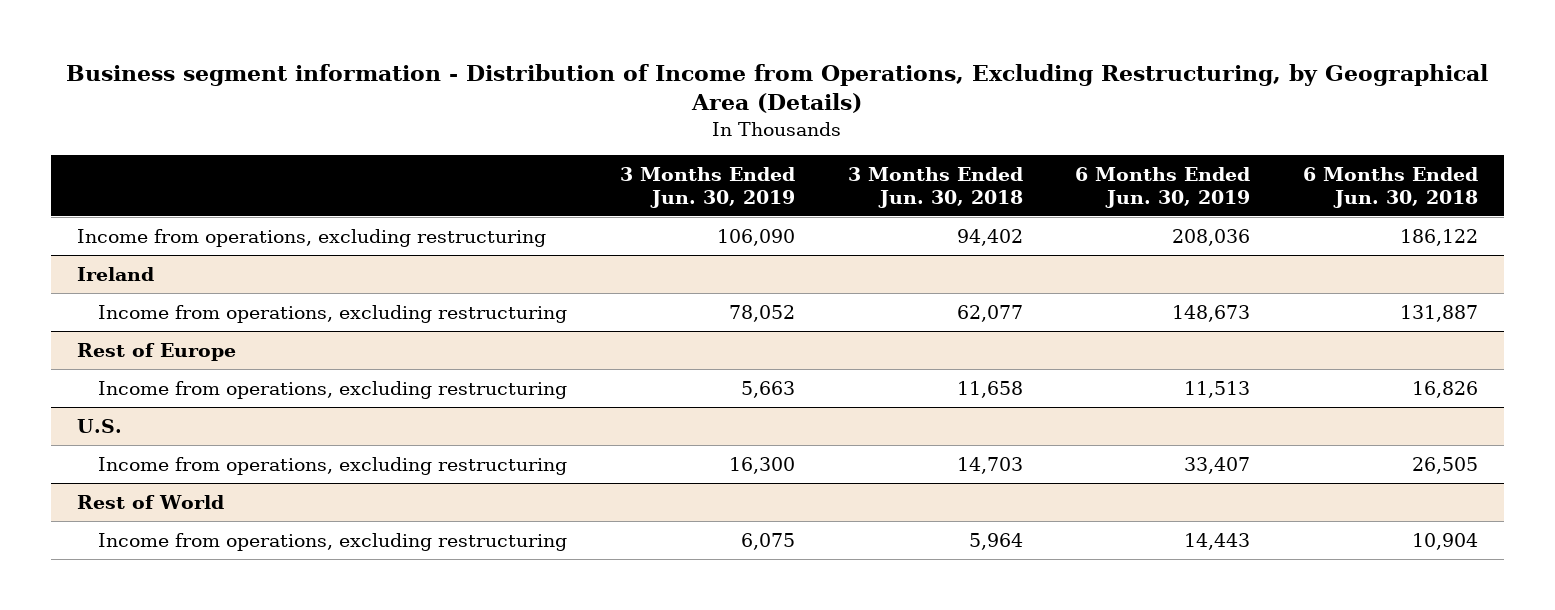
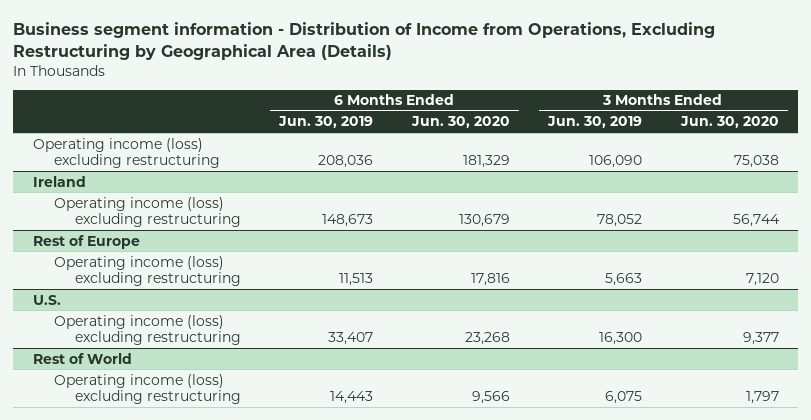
- Business segment information - Distribution of Income from Operations, Excluding Restructuring, by Geographical Area (Details)
+ Business segment information - Distribution of Income from Operations, Excluding Restructuring by Geographical Area (Details)
- | 3 Months Ended Jun. 30, 2019 | 3 Months Ended Jun. 30, 2018 | 6 Months Ended Jun. 30, 2019 | 6 Months Ended Jun. 30, 2018
+ | 6 Months Ended Jun. 30, 2019 | 6 Months Ended Jun. 30, 2020 | 3 Months Ended Jun. 30, 2019 | 3 Months Ended Jun. 30, 2020
- Income from operations, excluding restructuring | 106,090 | 94,402 | 208,036 | 186,122
+ Operating income (loss) excluding restructuring | 208,036 | 181,329 | 106,090 | 75,038
@ Ireland
- Income from operations, excluding restructuring | 78,052 | 62,077 | 148,673 | 131,887
+ Operating income (loss) excluding restructuring | 148,673 | 130,679 | 78,052 | 56,744
@ Rest of Europe
- Income from operations, excluding restructuring | 5,663 | 11,658 | 11,513 | 16,826
+ Operating income (loss) excluding restructuring | 11,513 | 17,816 | 5,663 | 7,120
@ U.S.
- Income from operations, excluding restructuring | 16,300 | 14,703 | 33,407 | 26,505
+ Operating income (loss) excluding restructuring | 33,407 | 23,268 | 16,300 | 9,377
@ Rest of World
- Income from operations, excluding restructuring | 6,075 | 5,964 | 14,443 | 10,904
+ Operating income (loss) excluding restructuring | 14,443 | 9,566 | 6,075 | 1,797

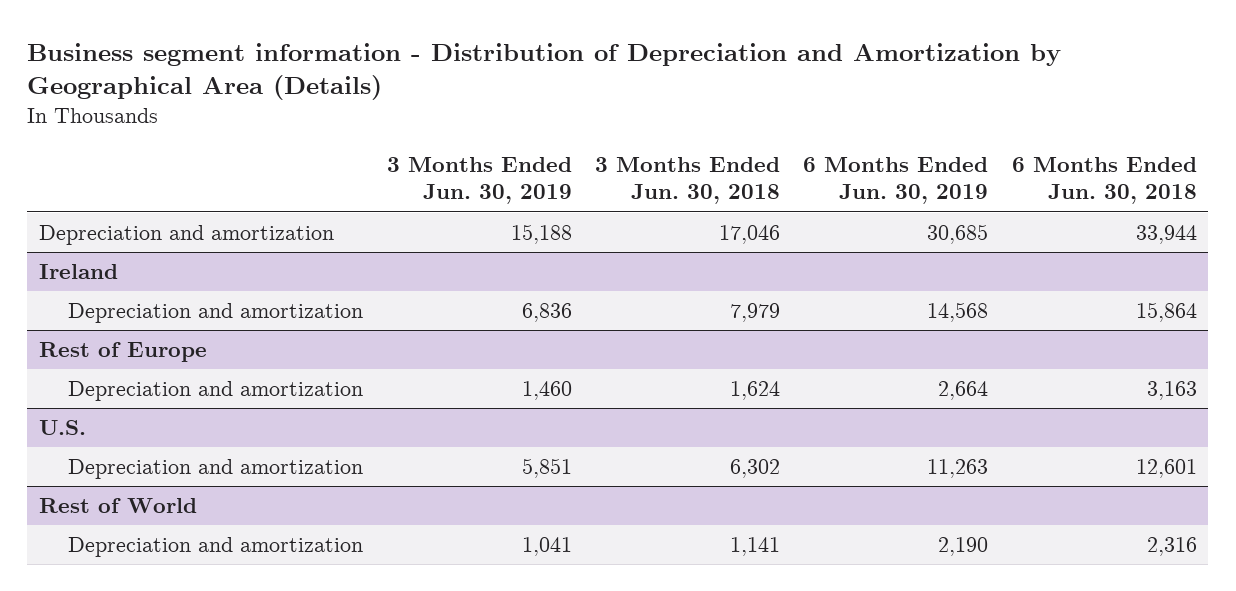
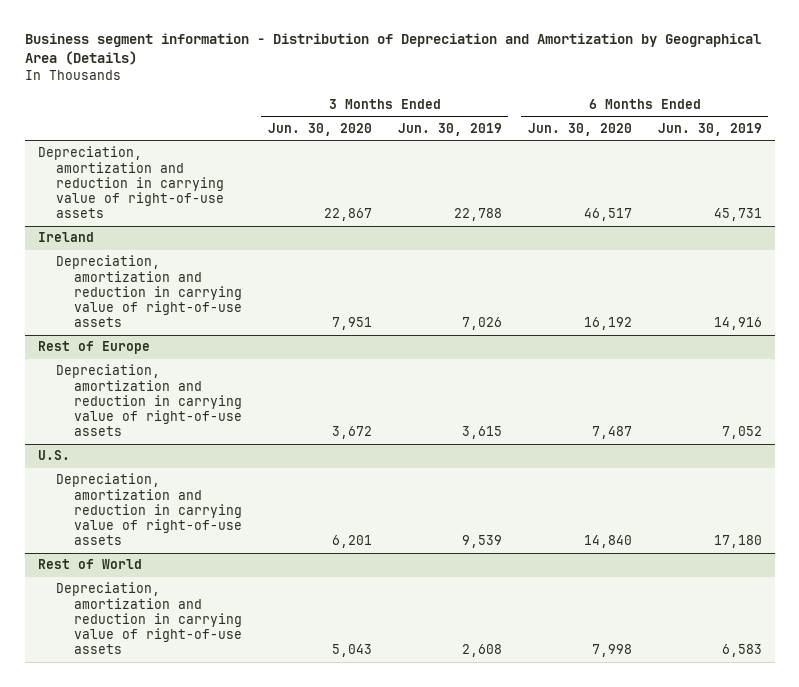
- | 3 Months Ended Jun. 30, 2019 | 3 Months Ended Jun. 30, 2018 | 6 Months Ended Jun. 30, 2019 | 6 Months Ended Jun. 30, 2018
+ | 3 Months Ended Jun. 30, 2020 | 3 Months Ended Jun. 30, 2019 | 6 Months Ended Jun. 30, 2020 | 6 Months Ended Jun. 30, 2019
- Depreciation and amortization | 15,188 | 17,046 | 30,685 | 33,944
+ Depreciation, amortization and reduction in carrying value of right-of-use assets | 22,867 | 22,788 | 46,517 | 45,731
@ Ireland
- Depreciation and amortization | 6,836 | 7,979 | 14,568 | 15,864
+ Depreciation, amortization and reduction in carrying value of right-of-use assets | 7,951 | 7,026 | 16,192 | 14,916
@ Rest of Europe
- Depreciation and amortization | 1,460 | 1,624 | 2,664 | 3,163
+ Depreciation, amortization and reduction in carrying value of right-of-use assets | 3,672 | 3,615 | 7,487 | 7,052
@ U.S.
- Depreciation and amortization | 5,851 | 6,302 | 11,263 | 12,601
+ Depreciation, amortization and reduction in carrying value of right-of-use assets | 6,201 | 9,539 | 14,840 | 17,180
@ Rest of World
- Depreciation and amortization | 1,041 | 1,141 | 2,190 | 2,316
+ Depreciation, amortization and reduction in carrying value of right-of-use assets | 5,043 | 2,608 | 7,998 | 6,583

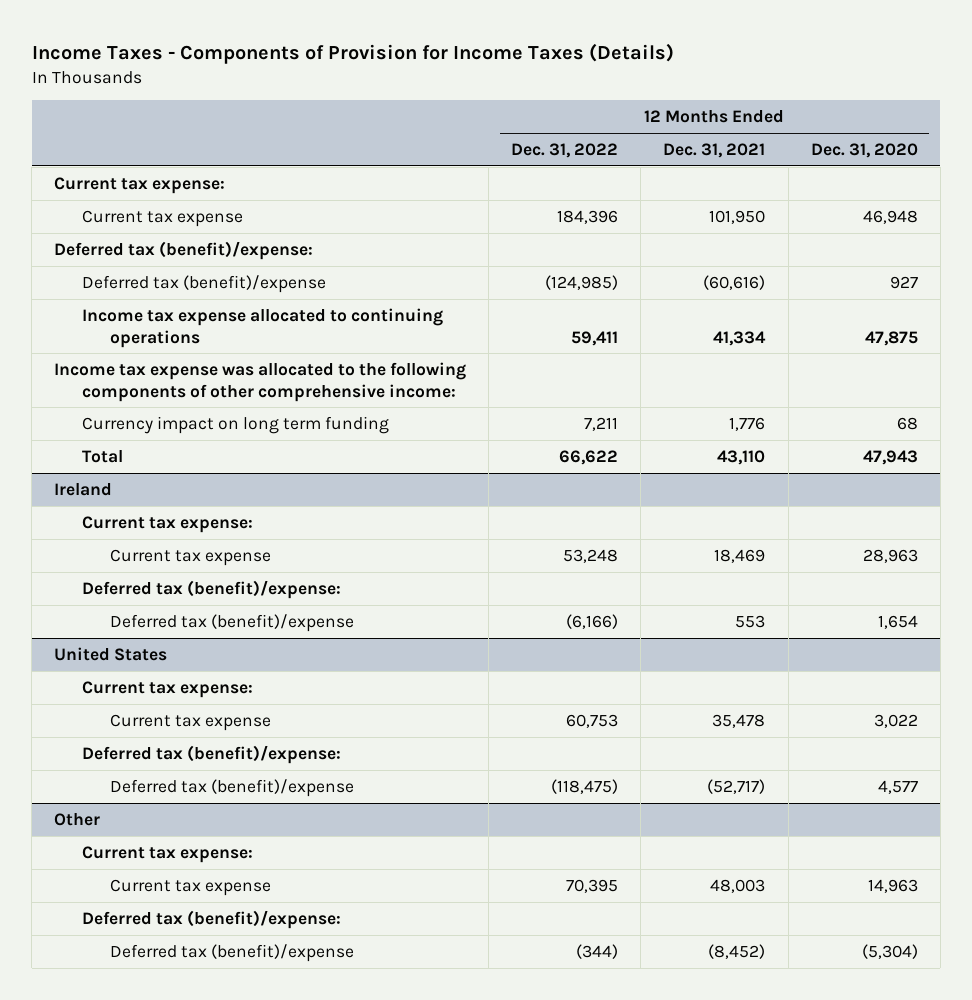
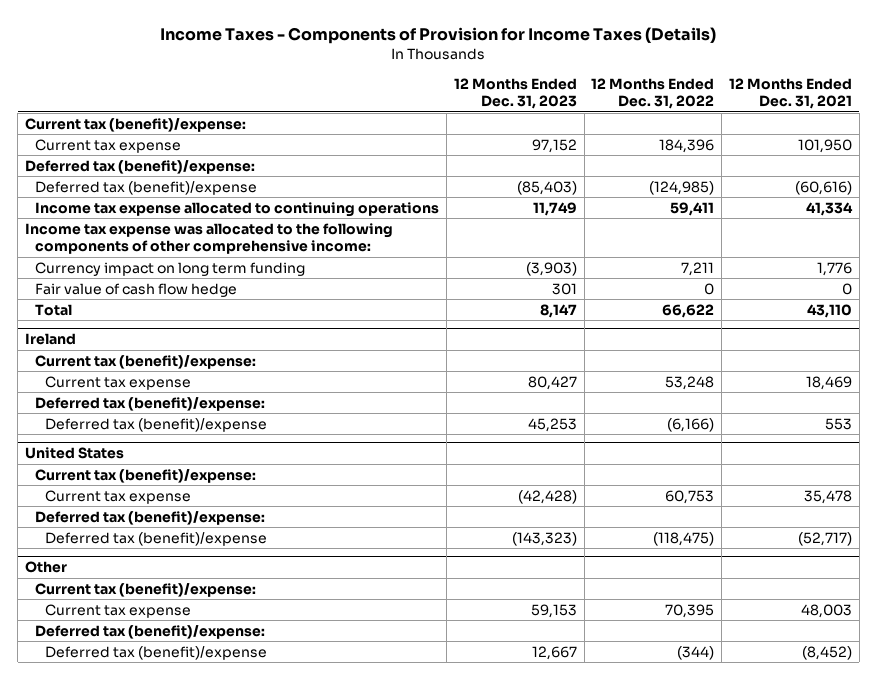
- | 12 Months Ended Dec. 31, 2022 | 12 Months Ended Dec. 31, 2021 | 12 Months Ended Dec. 31, 2020
+ | 12 Months Ended Dec. 31, 2023 | 12 Months Ended Dec. 31, 2022 | 12 Months Ended Dec. 31, 2021
- Current tax expense:
+ Current tax (benefit)/expense:
+ Fair value of cash flow hedge | 301 | 0 | 0
@ Ireland
- Current tax expense:
+ Current tax (benefit)/expense:
@ United States
- Current tax expense:
+ Current tax (benefit)/expense:
@ Other
- Current tax expense:
+ Current tax (benefit)/expense:

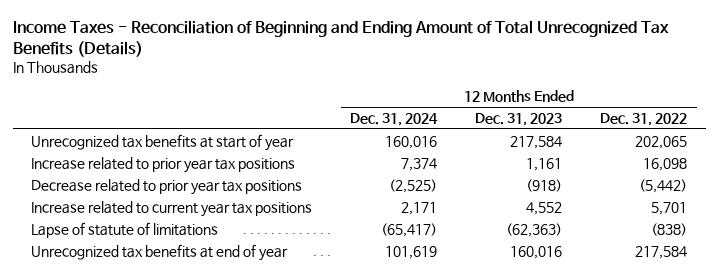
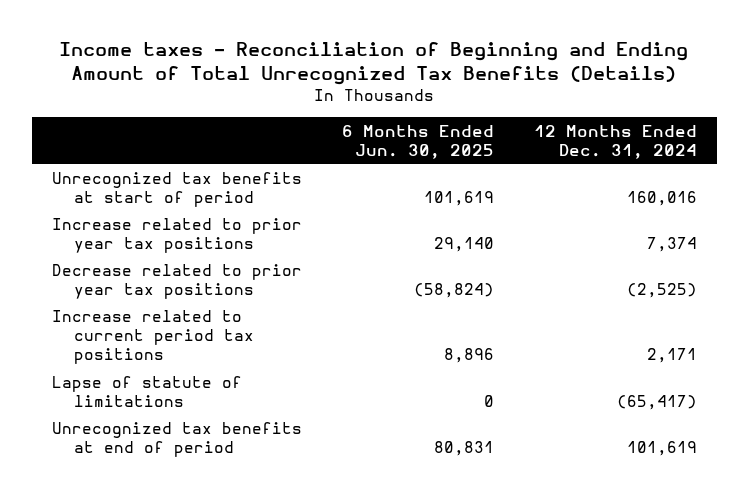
- Income Taxes - Reconciliation of Beginning and Ending Amount of Total Unrecognized Tax Benefits (Details)
+ Income taxes - Reconciliation of Beginning and Ending Amount of Total Unrecognized Tax Benefits (Details)
- | 12 Months Ended Dec. 31, 2024 | 12 Months Ended Dec. 31, 2023 | 12 Months Ended Dec. 31, 2022
+ | 6 Months Ended Jun. 30, 2025 | 12 Months Ended Dec. 31, 2024
- Unrecognized tax benefits at start of year | 160,016 | 217,584 | 202,065
+ Unrecognized tax benefits at start of period | 101,619 | 160,016
- Increase related to current year tax positions | 2,171 | 4,552 | 5,701
+ Increase related to current period tax positions | 8,896 | 2,171
- Unrecognized tax benefits at end of year | 101,619 | 160,016 | 217,584
+ Unrecognized tax benefits at end of period | 80,831 | 101,619

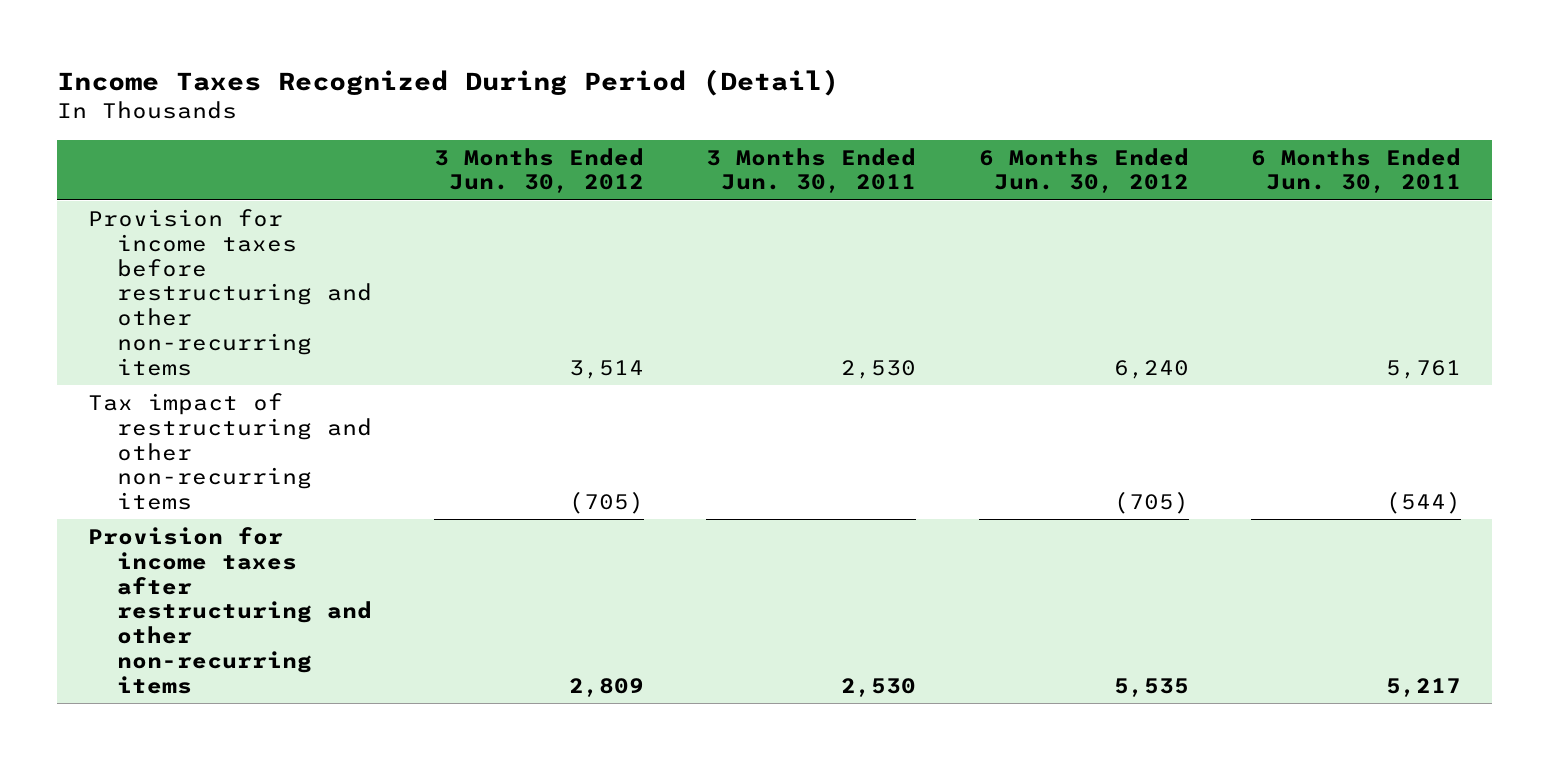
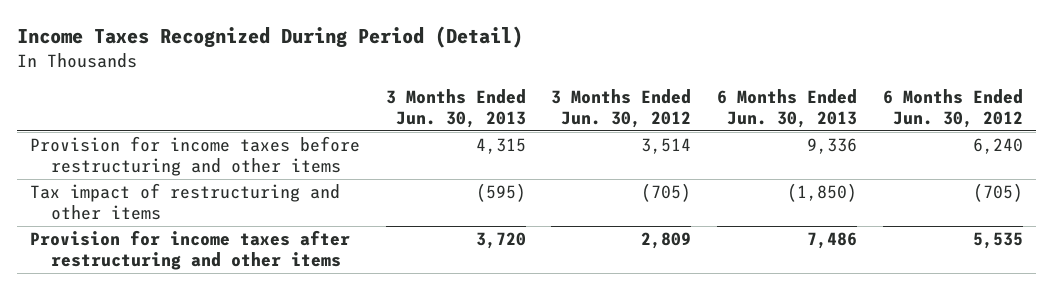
- | 3 Months Ended Jun. 30, 2012 | 3 Months Ended Jun. 30, 2011 | 6 Months Ended Jun. 30, 2012 | 6 Months Ended Jun. 30, 2011
+ | 3 Months Ended Jun. 30, 2013 | 3 Months Ended Jun. 30, 2012 | 6 Months Ended Jun. 30, 2013 | 6 Months Ended Jun. 30, 2012
- Provision for income taxes before restructuring and other non-recurring items | 3,514 | 2,530 | 6,240 | 5,761
- Tax impact of restructuring and other non-recurring items | (705) | | (705) | (544)
- Provision for income taxes after restructuring and other non-recurring items | 2,809 | 2,530 | 5,535 | 5,217
+ Provision for income taxes before restructuring and other items | 4,315 | 3,514 | 9,336 | 6,240
+ Tax impact of restructuring and other items | (595) | (705) | (1,850) | (705)
+ Provision for income taxes after restructuring and other items | 3,720 | 2,809 | 7,486 | 5,535

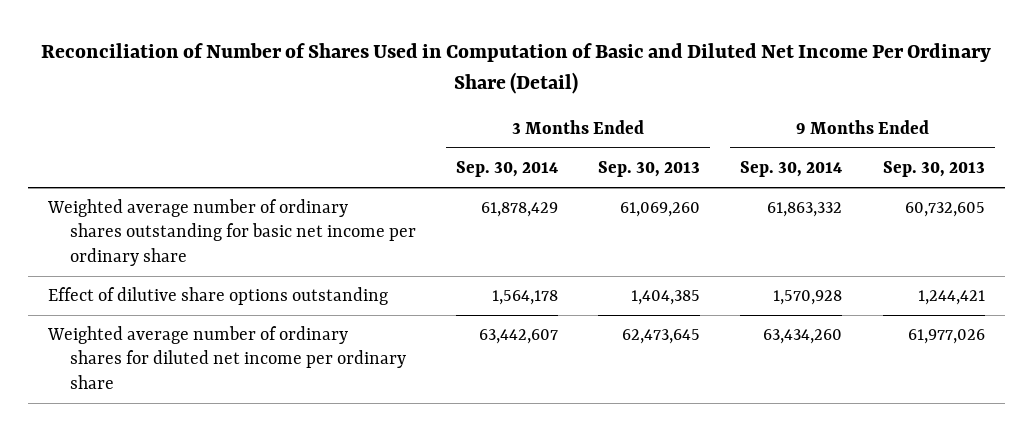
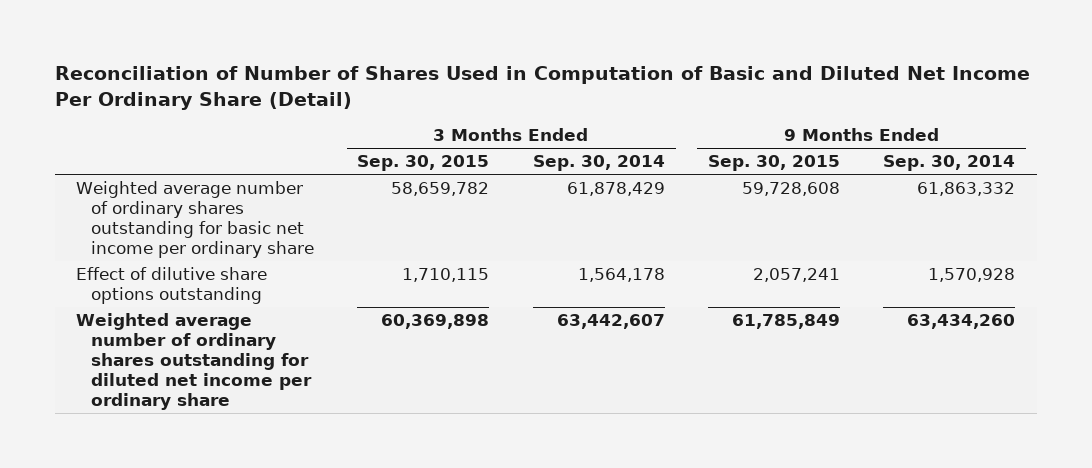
- | 3 Months Ended Sep. 30, 2014 | 3 Months Ended Sep. 30, 2013 | 9 Months Ended Sep. 30, 2014 | 9 Months Ended Sep. 30, 2013
+ | 3 Months Ended Sep. 30, 2015 | 3 Months Ended Sep. 30, 2014 | 9 Months Ended Sep. 30, 2015 | 9 Months Ended Sep. 30, 2014
- Weighted average number of ordinary shares for diluted net income per ordinary share | 63,442,607 | 62,473,645 | 63,434,260 | 61,977,026
+ Weighted average number of ordinary shares outstanding for diluted net income per ordinary share | 60,369,898 | 63,442,607 | 61,785,849 | 63,434,260

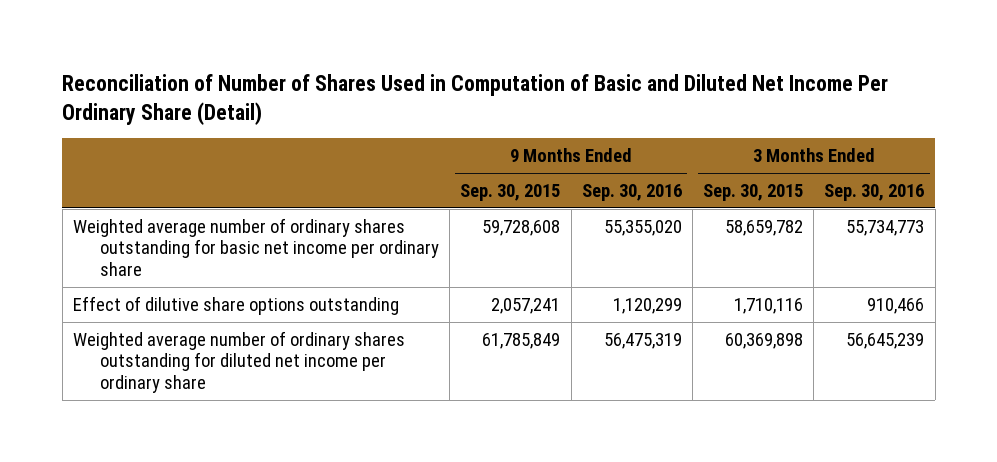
- | 3 Months Ended Sep. 30, 2015 | 3 Months Ended Sep. 30, 2014 | 9 Months Ended Sep. 30, 2015 | 9 Months Ended Sep. 30, 2014
+ | 9 Months Ended Sep. 30, 2015 | 9 Months Ended Sep. 30, 2016 | 3 Months Ended Sep. 30, 2015 | 3 Months Ended Sep. 30, 2016
- Effect of dilutive share options outstanding | 1,710,115 | 1,564,178 | 2,057,241 | 1,570,928
+ Effect of dilutive share options outstanding | 2,057,241 | 1,120,299 | 1,710,116 | 910,466

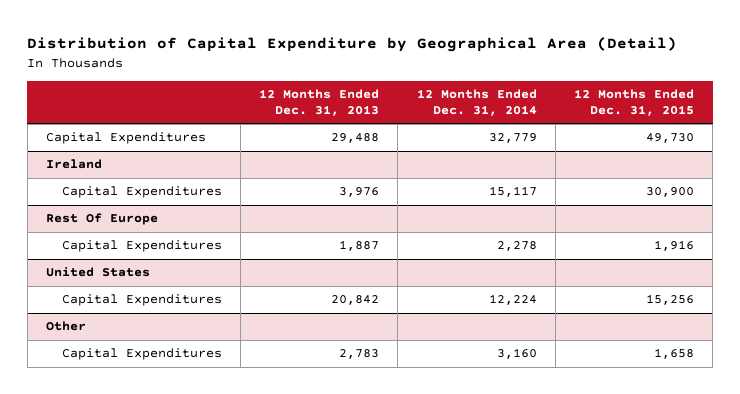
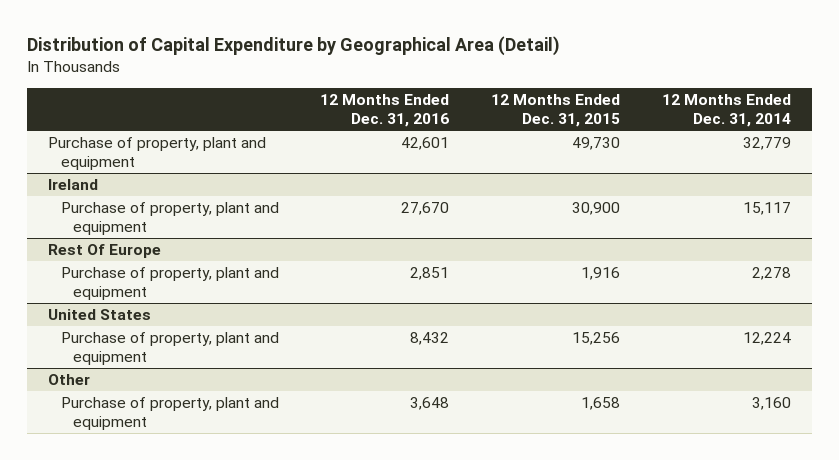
- | 12 Months Ended Dec. 31, 2013 | 12 Months Ended Dec. 31, 2014 | 12 Months Ended Dec. 31, 2015
+ | 12 Months Ended Dec. 31, 2016 | 12 Months Ended Dec. 31, 2015 | 12 Months Ended Dec. 31, 2014
- Capital Expenditures | 29,488 | 32,779 | 49,730
+ Purchase of property, plant and equipment | 42,601 | 49,730 | 32,779
@ Ireland
- Capital Expenditures | 3,976 | 15,117 | 30,900
+ Purchase of property, plant and equipment | 27,670 | 30,900 | 15,117
@ Rest Of Europe
- Capital Expenditures | 1,887 | 2,278 | 1,916
+ Purchase of property, plant and equipment | 2,851 | 1,916 | 2,278
@ United States
- Capital Expenditures | 20,842 | 12,224 | 15,256
+ Purchase of property, plant and equipment | 8,432 | 15,256 | 12,224
@ Other
- Capital Expenditures | 2,783 | 3,160 | 1,658
+ Purchase of property, plant and equipment | 3,648 | 1,658 | 3,160

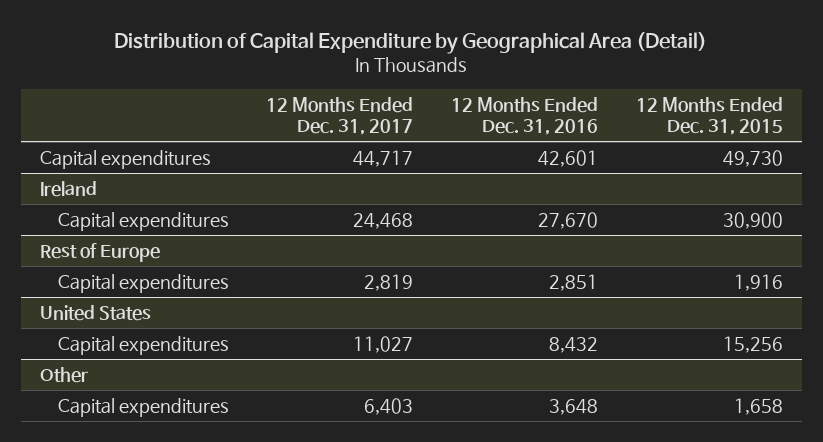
- | 12 Months Ended Dec. 31, 2016 | 12 Months Ended Dec. 31, 2015 | 12 Months Ended Dec. 31, 2014
+ | 12 Months Ended Dec. 31, 2017 | 12 Months Ended Dec. 31, 2016 | 12 Months Ended Dec. 31, 2015
- Purchase of property, plant and equipment | 42,601 | 49,730 | 32,779
+ Capital expenditures | 44,717 | 42,601 | 49,730
@ Ireland
- Purchase of property, plant and equipment | 27,670 | 30,900 | 15,117
- Rest Of Europe
- Purchase of property, plant and equipment | 2,851 | 1,916 | 2,278
@ Ireland
+ Capital expenditures | 24,468 | 27,670 | 30,900
+ Rest of Europe
+ Capital expenditures | 2,819 | 2,851 | 1,916
@ United States
- Purchase of property, plant and equipment | 8,432 | 15,256 | 12,224
+ Capital expenditures | 11,027 | 8,432 | 15,256
@ Other
- Purchase of property, plant and equipment | 3,648 | 1,658 | 3,160
+ Capital expenditures | 6,403 | 3,648 | 1,658

